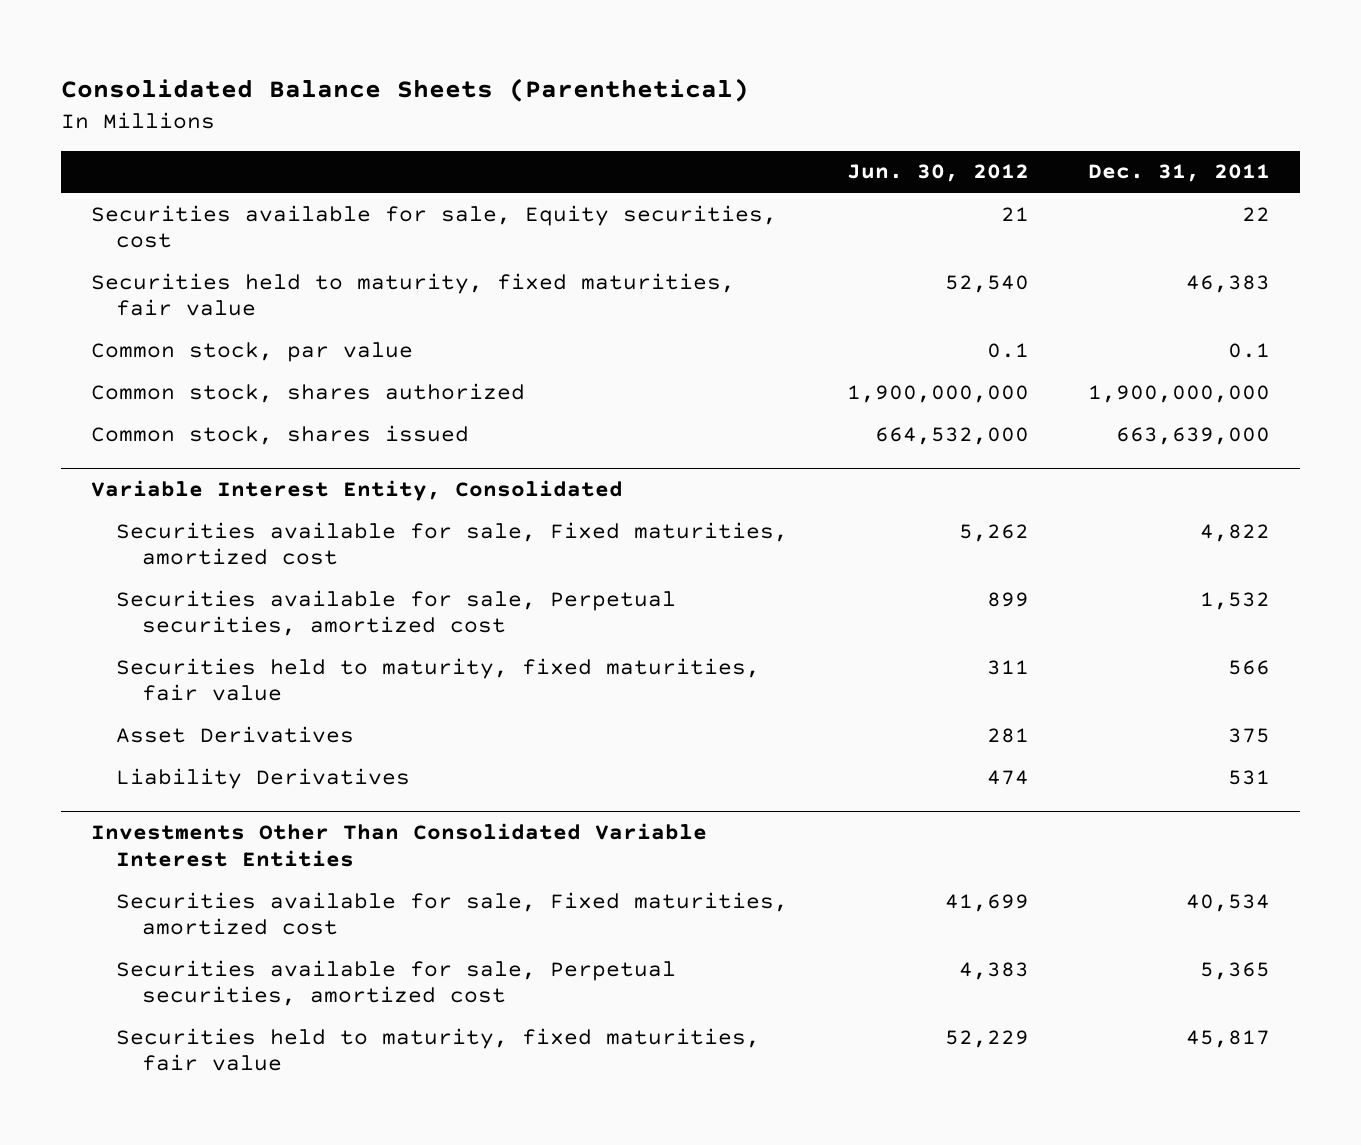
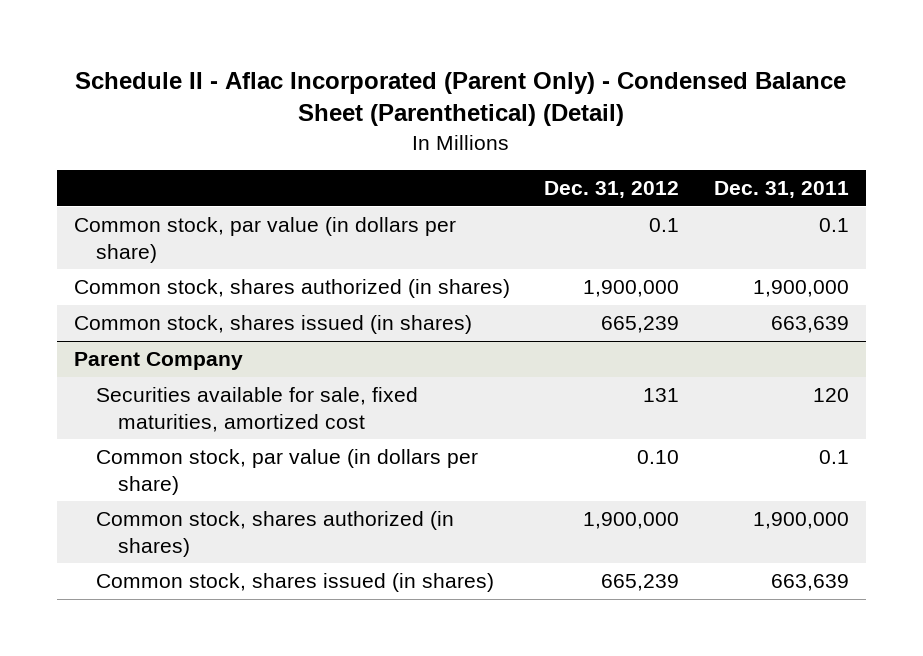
- Consolidated Balance Sheets (Parenthetical)
+ Schedule II - Aflac Incorporated (Parent Only) - Condensed Balance Sheet (Parenthetical) (Detail)
- | Jun. 30, 2012 | Dec. 31, 2011
+ | Dec. 31, 2012 | Dec. 31, 2011
- Securities available for sale, Equity securities, cost | 21 | 22
- Securities held to maturity, fixed maturities, fair value | 52,540 | 46,383
- Common stock, par value | 0.1 | 0.1
- Common stock, shares authorized | 1,900,000,000 | 1,900,000,000
- Common stock, shares issued | 664,532,000 | 663,639,000
- Variable Interest Entity, Consolidated
- Securities available for sale, Fixed maturities, amortized cost | 5,262 | 4,822
- Securities available for sale, Perpetual securities, amortized cost | 899 | 1,532
- Securities held to maturity, fixed maturities, fair value | 311 | 566
- Asset Derivatives | 281 | 375
- Liability Derivatives | 474 | 531
- Investments Other Than Consolidated Variable Interest Entities
- Securities available for sale, Fixed maturities, amortized cost | 41,699 | 40,534
- Securities available for sale, Perpetual securities, amortized cost | 4,383 | 5,365
- Securities held to maturity, fixed maturities, fair value | 52,229 | 45,817
+ Common stock, par value (in dollars per share) | 0.1 | 0.1
+ Common stock, shares authorized (in shares) | 1,900,000 | 1,900,000
+ Common stock, shares issued (in shares) | 665,239 | 663,639
+ Parent Company
+ Securities available for sale, fixed maturities, amortized cost | 131 | 120
+ Common stock, par value (in dollars per share) | 0.10 | 0.1
+ Common stock, shares authorized (in shares) | 1,900,000 | 1,900,000
+ Common stock, shares issued (in shares) | 665,239 | 663,639

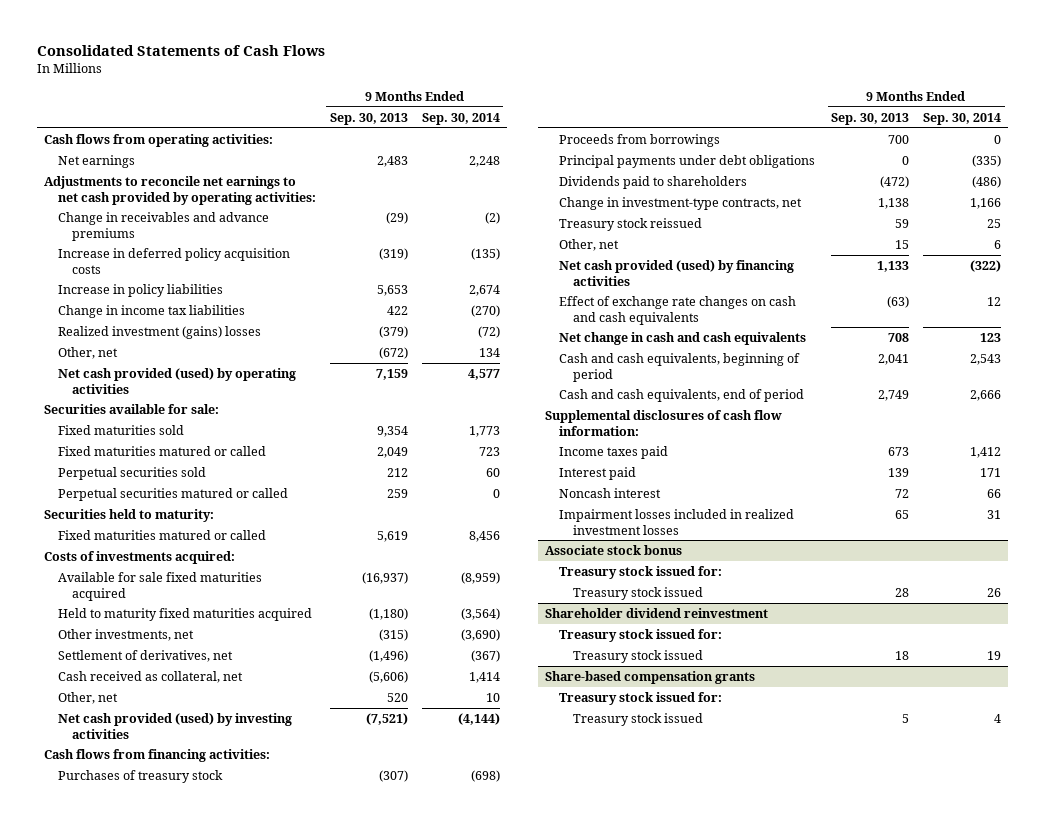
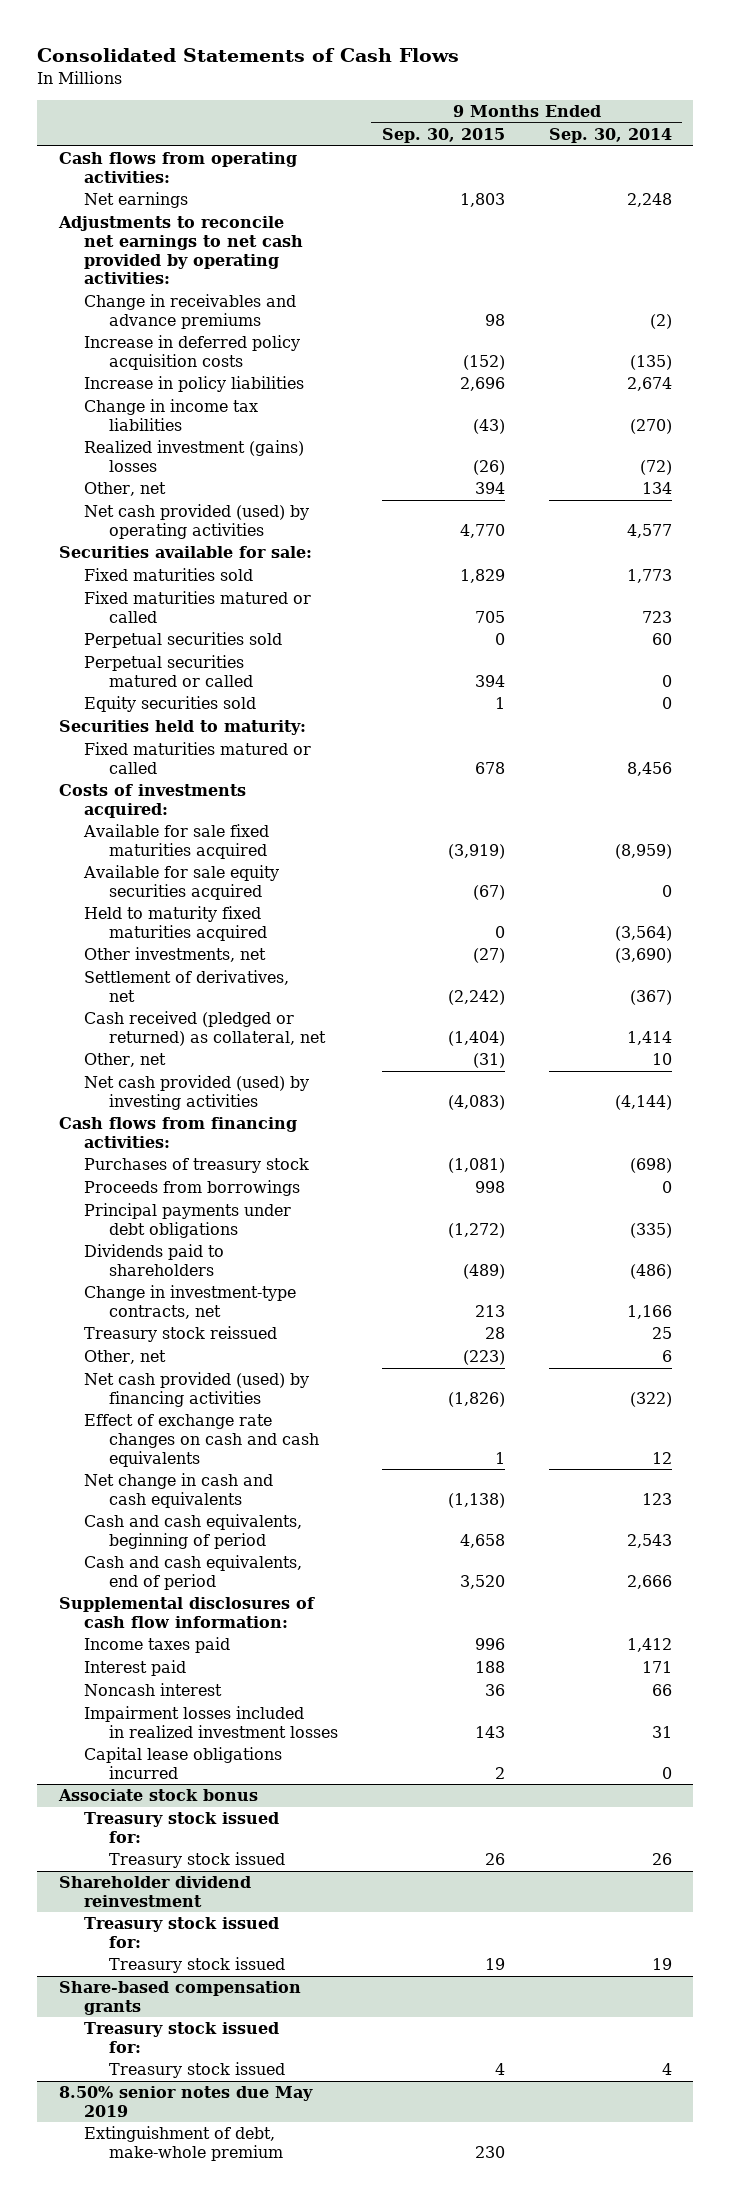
- | 9 Months Ended Sep. 30, 2013 | 9 Months Ended Sep. 30, 2014
+ | 9 Months Ended Sep. 30, 2015 | 9 Months Ended Sep. 30, 2014
+ Equity securities sold | 1 | 0
+ Available for sale equity securities acquired | (67) | 0
- Cash received as collateral, net | (5,606) | 1,414
+ Cash received (pledged or returned) as collateral, net | (1,404) | 1,414
+ Capital lease obligations incurred | 2 | 0
+ 8.50% senior notes due May 2019
+ Extinguishment of debt, make-whole premium | 230 |

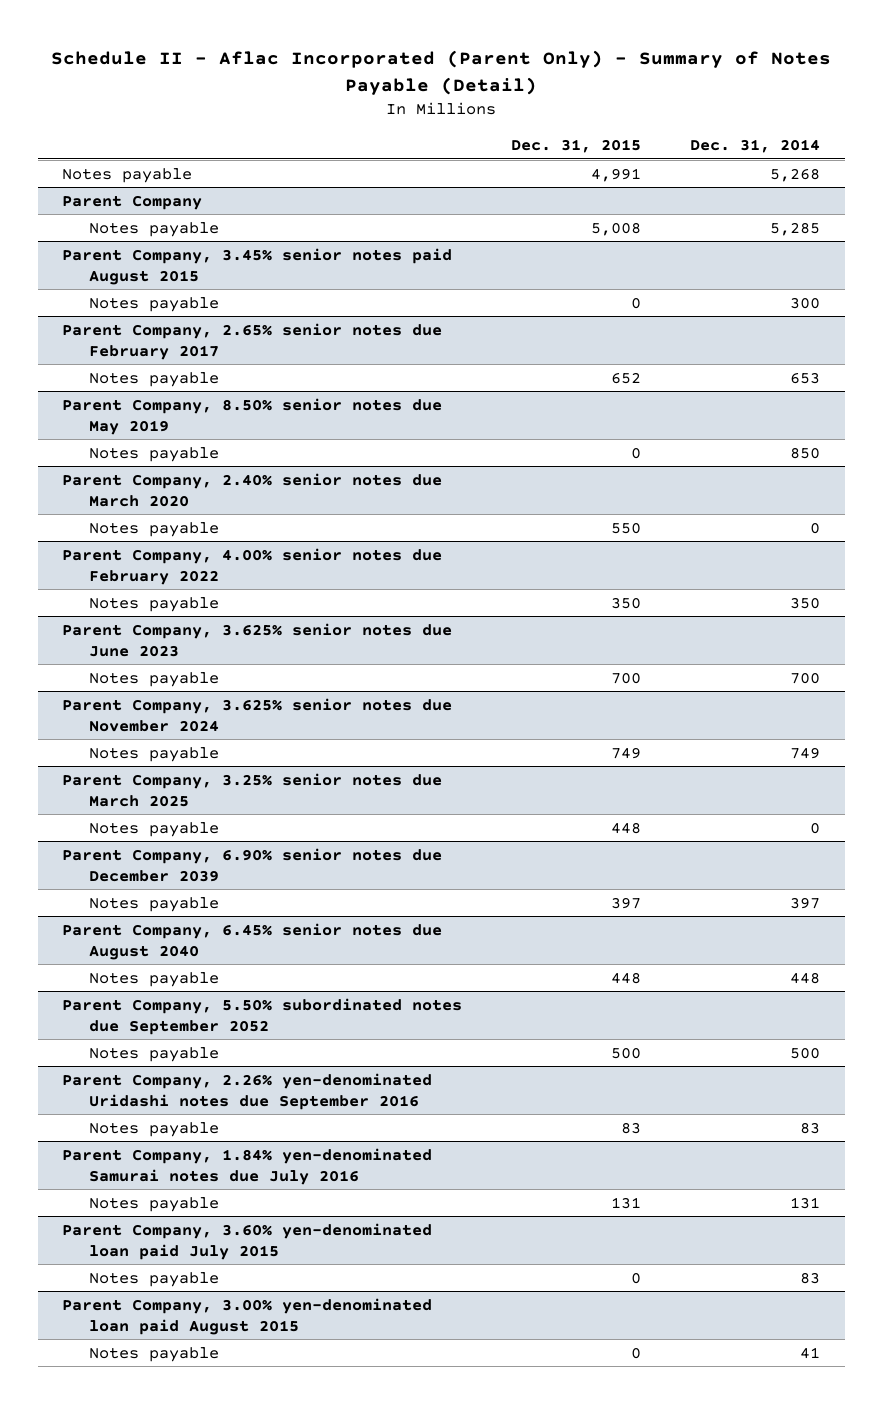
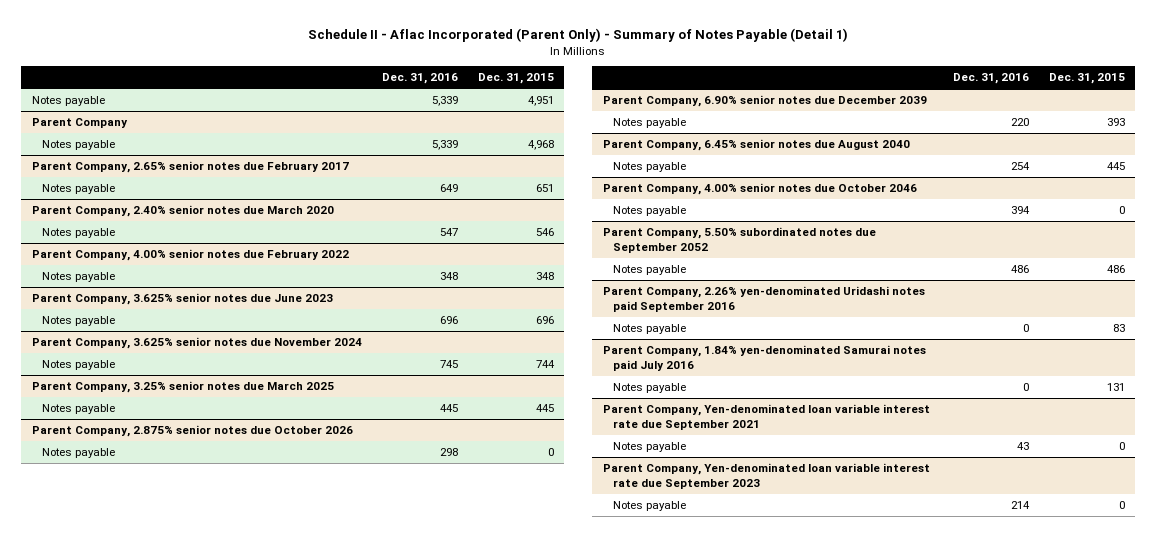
- Schedule II - Aflac Incorporated (Parent Only) - Summary of Notes Payable (Detail)
+ Schedule II - Aflac Incorporated (Parent Only) - Summary of Notes Payable (Detail 1)
- | Dec. 31, 2015 | Dec. 31, 2014
+ | Dec. 31, 2016 | Dec. 31, 2015
- Notes payable | 4,991 | 5,268
+ Notes payable | 5,339 | 4,951
@ Parent Company
- Notes payable | 5,008 | 5,285
- Parent Company, 3.45% senior notes paid August 2015
- Notes payable | 0 | 300
@ Parent Company
+ Notes payable | 5,339 | 4,968
@ Parent Company, 2.65% senior notes due February 2017
- Notes payable | 652 | 653
- Parent Company, 8.50% senior notes due May 2019
- Notes payable | 0 | 850
@ Parent Company, 2.65% senior notes due February 2017
+ Notes payable | 649 | 651
@ Parent Company, 2.40% senior notes due March 2020
- Notes payable | 550 | 0
+ Notes payable | 547 | 546
@ Parent Company, 4.00% senior notes due February 2022
- Notes payable | 350 | 350
+ Notes payable | 348 | 348
@ Parent Company, 3.625% senior notes due June 2023
- Notes payable | 700 | 700
+ Notes payable | 696 | 696
@ Parent Company, 3.625% senior notes due November 2024
- Notes payable | 749 | 749
+ Notes payable | 745 | 744
@ Parent Company, 3.25% senior notes due March 2025
- Notes payable | 448 | 0
+ Notes payable | 445 | 445
+ Parent Company, 2.875% senior notes due October 2026
+ Notes payable | 298 | 0
@ Parent Company, 6.90% senior notes due December 2039
- Notes payable | 397 | 397
+ Notes payable | 220 | 393
@ Parent Company, 6.45% senior notes due August 2040
- Notes payable | 448 | 448
+ Notes payable | 254 | 445
+ Parent Company, 4.00% senior notes due October 2046
+ Notes payable | 394 | 0
@ Parent Company, 5.50% subordinated notes due September 2052
- Notes payable | 500 | 500
- Parent Company, 2.26% yen-denominated Uridashi notes due September 2016
@ Parent Company, 5.50% subordinated notes due September 2052
+ Notes payable | 486 | 486
+ Parent Company, 2.26% yen-denominated Uridashi notes paid September 2016
- Parent Company, 1.84% yen-denominated Samurai notes due July 2016
+ Parent Company, 1.84% yen-denominated Samurai notes paid July 2016
- Parent Company, 3.60% yen-denominated loan paid July 2015
+ Parent Company, Yen-denominated loan variable interest rate due September 2021
- Parent Company, 3.00% yen-denominated loan paid August 2015
+ Parent Company, Yen-denominated loan variable interest rate due September 2023

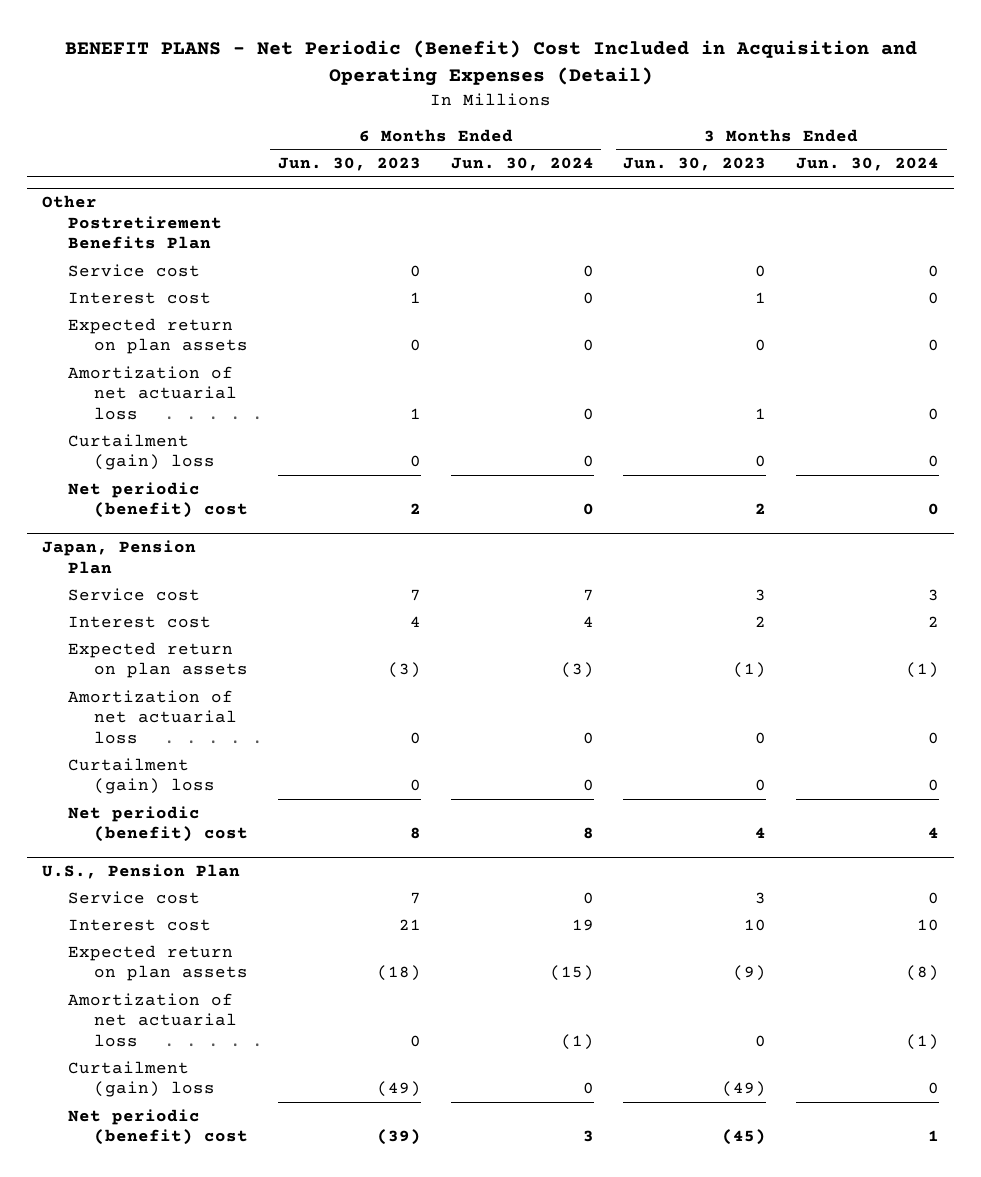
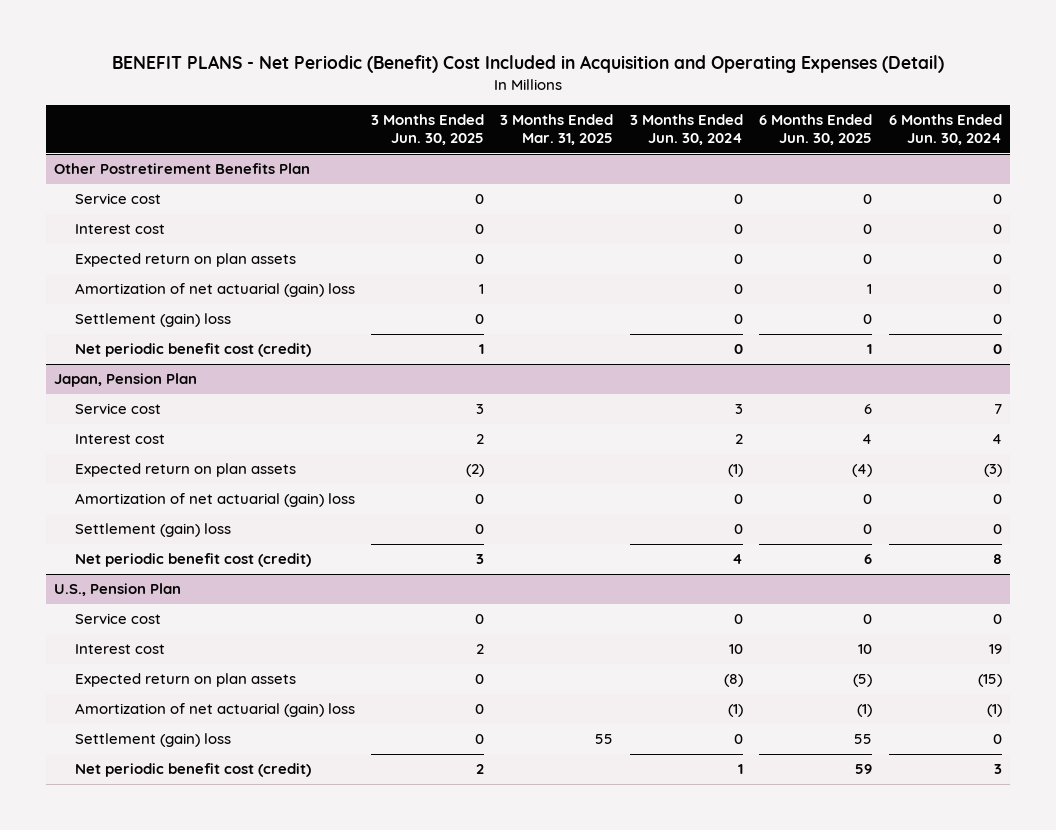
- | 6 Months Ended Jun. 30, 2023 | 6 Months Ended Jun. 30, 2024 | 3 Months Ended Jun. 30, 2023 | 3 Months Ended Jun. 30, 2024
+ | 3 Months Ended Jun. 30, 2025 | 3 Months Ended Mar. 31, 2025 | 3 Months Ended Jun. 30, 2024 | 6 Months Ended Jun. 30, 2025 | 6 Months Ended Jun. 30, 2024
@ Other Postretirement Benefits Plan
- Amortization of net actuarial loss | 1 | 0 | 1 | 0
- Curtailment (gain) loss | 0 | 0 | 0 | 0
- Net periodic (benefit) cost | 2 | 0 | 2 | 0
+ Amortization of net actuarial (gain) loss | 1 | | 0 | 1 | 0
+ Settlement (gain) loss | 0 | | 0 | 0 | 0
+ Net periodic benefit cost (credit) | 1 | | 0 | 1 | 0
@ Japan, Pension Plan
- Amortization of net actuarial loss | 0 | 0 | 0 | 0
- Curtailment (gain) loss | 0 | 0 | 0 | 0
- Net periodic (benefit) cost | 8 | 8 | 4 | 4
+ Amortization of net actuarial (gain) loss | 0 | | 0 | 0 | 0
+ Settlement (gain) loss | 0 | | 0 | 0 | 0
+ Net periodic benefit cost (credit) | 3 | | 4 | 6 | 8
@ U.S., Pension Plan
- Amortization of net actuarial loss | 0 | (1) | 0 | (1)
- Curtailment (gain) loss | (49) | 0 | (49) | 0
- Net periodic (benefit) cost | (39) | 3 | (45) | 1
+ Amortization of net actuarial (gain) loss | 0 | | (1) | (1) | (1)
+ Settlement (gain) loss | 0 | 55 | 0 | 55 | 0
+ Net periodic benefit cost (credit) | 2 | | 1 | 59 | 3

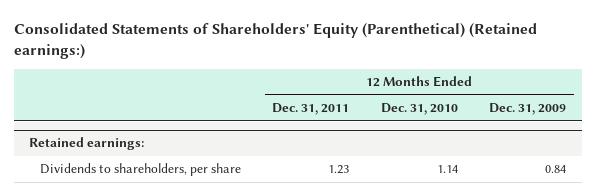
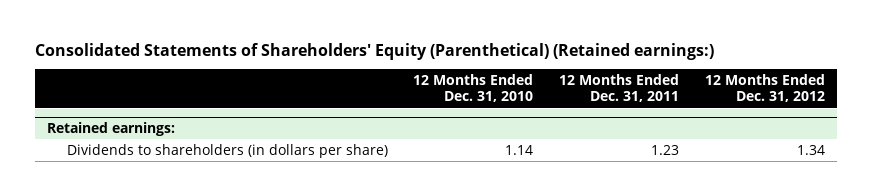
- | 12 Months Ended Dec. 31, 2011 | 12 Months Ended Dec. 31, 2010 | 12 Months Ended Dec. 31, 2009
+ | 12 Months Ended Dec. 31, 2010 | 12 Months Ended Dec. 31, 2011 | 12 Months Ended Dec. 31, 2012
@ Retained earnings:
- Dividends to shareholders, per share | 1.23 | 1.14 | 0.84
+ Dividends to shareholders (in dollars per share) | 1.14 | 1.23 | 1.34

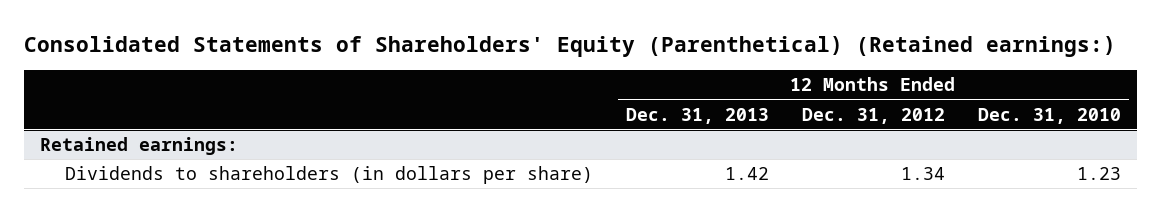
- | 12 Months Ended Dec. 31, 2010 | 12 Months Ended Dec. 31, 2011 | 12 Months Ended Dec. 31, 2012
+ | 12 Months Ended Dec. 31, 2013 | 12 Months Ended Dec. 31, 2012 | 12 Months Ended Dec. 31, 2010
@ Retained earnings:
- Dividends to shareholders (in dollars per share) | 1.14 | 1.23 | 1.34
+ Dividends to shareholders (in dollars per share) | 1.42 | 1.34 | 1.23

